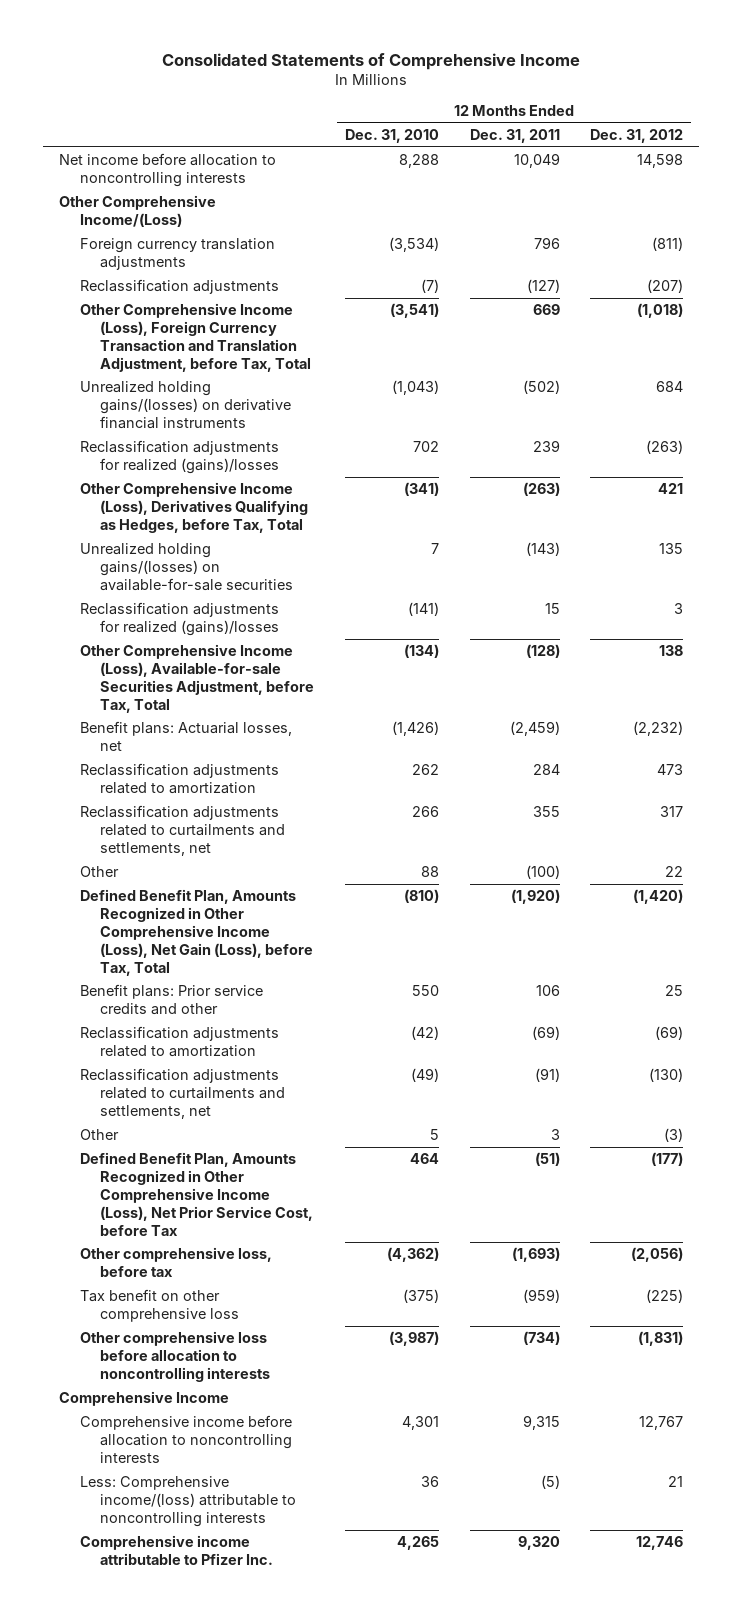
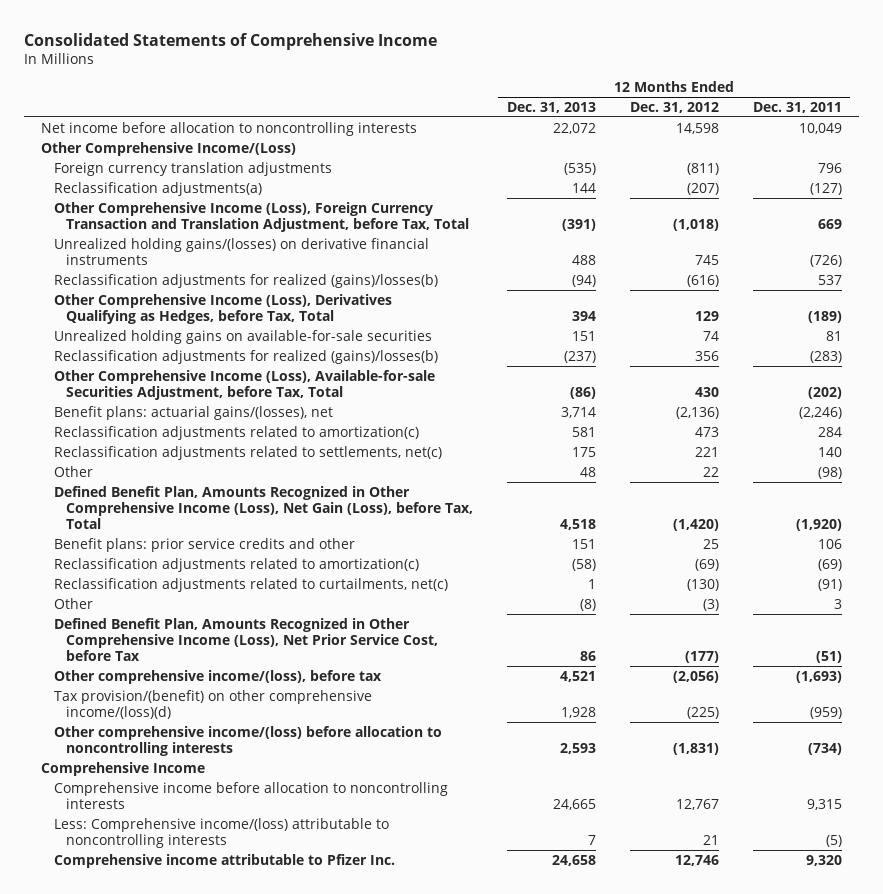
- | 12 Months Ended Dec. 31, 2010 | 12 Months Ended Dec. 31, 2011 | 12 Months Ended Dec. 31, 2012
+ | 12 Months Ended Dec. 31, 2013 | 12 Months Ended Dec. 31, 2012 | 12 Months Ended Dec. 31, 2011
- Reclassification adjustments | (7) | (127) | (207)
+ Reclassification adjustments(a) | 144 | (207) | (127)
- Unrealized holding gains/(losses) on derivative financial instruments | (1,043) | (502) | 684
- Reclassification adjustments for realized (gains)/losses | 702 | 239 | (263)
- Other Comprehensive Income (Loss), Derivatives Qualifying as Hedges, before Tax, Total | (341) | (263) | 421
- Unrealized holding gains/(losses) on available-for-sale securities | 7 | (143) | 135
- Reclassification adjustments for realized (gains)/losses | (141) | 15 | 3
- Other Comprehensive Income (Loss), Available-for-sale Securities Adjustment, before Tax, Total | (134) | (128) | 138
- Benefit plans: Actuarial losses, net | (1,426) | (2,459) | (2,232)
- Reclassification adjustments related to amortization | 262 | 284 | 473
- Reclassification adjustments related to curtailments and settlements, net | 266 | 355 | 317
- Other | 88 | (100) | 22
+ Unrealized holding gains/(losses) on derivative financial instruments | 488 | 745 | (726)
+ Reclassification adjustments for realized (gains)/losses(b) | (94) | (616) | 537
+ Other Comprehensive Income (Loss), Derivatives Qualifying as Hedges, before Tax, Total | 394 | 129 | (189)
+ Unrealized holding gains on available-for-sale securities | 151 | 74 | 81
+ Reclassification adjustments for realized (gains)/losses(b) | (237) | 356 | (283)
+ Other Comprehensive Income (Loss), Available-for-sale Securities Adjustment, before Tax, Total | (86) | 430 | (202)
+ Benefit plans: actuarial gains/(losses), net | 3,714 | (2,136) | (2,246)
+ Reclassification adjustments related to amortization(c) | 581 | 473 | 284
+ Reclassification adjustments related to settlements, net(c) | 175 | 221 | 140
+ Other | 48 | 22 | (98)
- Benefit plans: Prior service credits and other | 550 | 106 | 25
- Reclassification adjustments related to amortization | (42) | (69) | (69)
- Reclassification adjustments related to curtailments and settlements, net | (49) | (91) | (130)
+ Benefit plans: prior service credits and other | 151 | 25 | 106
+ Reclassification adjustments related to amortization(c) | (58) | (69) | (69)
+ Reclassification adjustments related to curtailments, net(c) | 1 | (130) | (91)
- Other comprehensive loss, before tax | (4,362) | (1,693) | (2,056)
- Tax benefit on other comprehensive loss | (375) | (959) | (225)
- Other comprehensive loss before allocation to noncontrolling interests | (3,987) | (734) | (1,831)
+ Other comprehensive income/(loss), before tax | 4,521 | (2,056) | (1,693)
+ Tax provision/(benefit) on other comprehensive income/(loss)(d) | 1,928 | (225) | (959)
+ Other comprehensive income/(loss) before allocation to noncontrolling interests | 2,593 | (1,831) | (734)

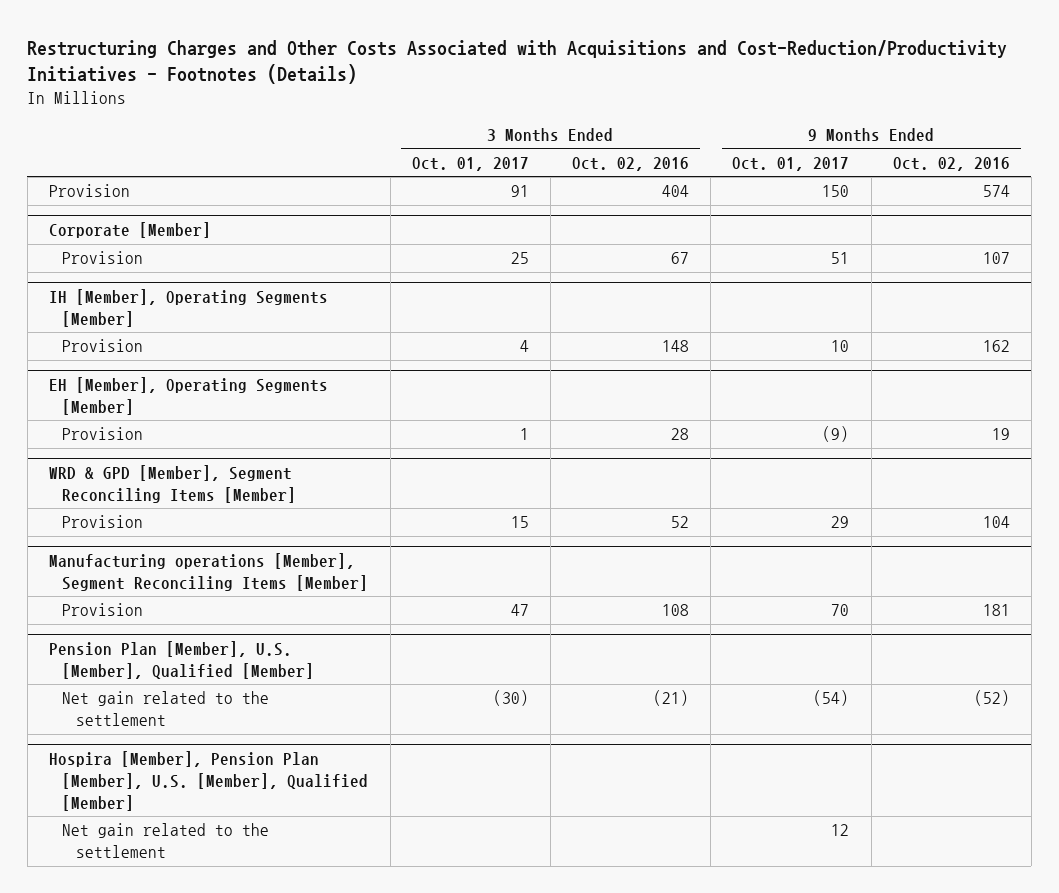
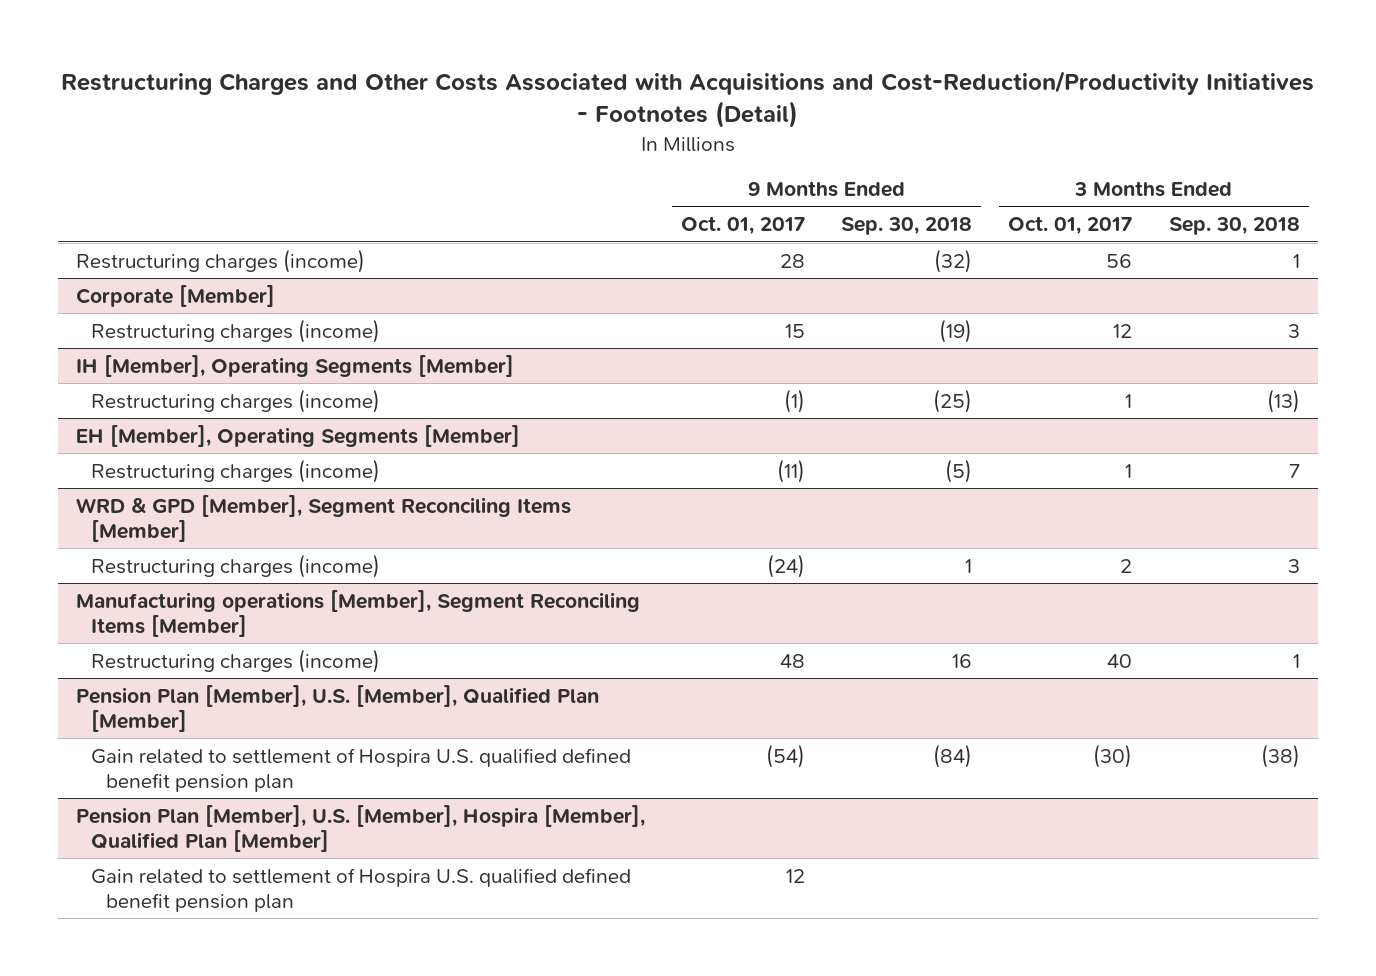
- Restructuring Charges and Other Costs Associated with Acquisitions and Cost-Reduction/Productivity Initiatives - Footnotes (Details)
+ Restructuring Charges and Other Costs Associated with Acquisitions and Cost-Reduction/Productivity Initiatives - Footnotes (Detail)
- | 3 Months Ended Oct. 01, 2017 | 3 Months Ended Oct. 02, 2016 | 9 Months Ended Oct. 01, 2017 | 9 Months Ended Oct. 02, 2016
+ | 9 Months Ended Oct. 01, 2017 | 9 Months Ended Sep. 30, 2018 | 3 Months Ended Oct. 01, 2017 | 3 Months Ended Sep. 30, 2018
- Provision | 91 | 404 | 150 | 574
+ Restructuring charges (income) | 28 | (32) | 56 | 1
@ Corporate [Member]
- Provision | 25 | 67 | 51 | 107
+ Restructuring charges (income) | 15 | (19) | 12 | 3
@ IH [Member], Operating Segments [Member]
- Provision | 4 | 148 | 10 | 162
+ Restructuring charges (income) | (1) | (25) | 1 | (13)
@ EH [Member], Operating Segments [Member]
- Provision | 1 | 28 | (9) | 19
+ Restructuring charges (income) | (11) | (5) | 1 | 7
@ WRD & GPD [Member], Segment Reconciling Items [Member]
- Provision | 15 | 52 | 29 | 104
+ Restructuring charges (income) | (24) | 1 | 2 | 3
@ Manufacturing operations [Member], Segment Reconciling Items [Member]
- Provision | 47 | 108 | 70 | 181
- Pension Plan [Member], U.S. [Member], Qualified [Member]
- Net gain related to the settlement | (30) | (21) | (54) | (52)
- Hospira [Member], Pension Plan [Member], U.S. [Member], Qualified [Member]
- Net gain related to the settlement | | | 12 |
@ Manufacturing operations [Member], Segment Reconciling Items [Member]
+ Restructuring charges (income) | 48 | 16 | 40 | 1
+ Pension Plan [Member], U.S. [Member], Qualified Plan [Member]
+ Gain related to settlement of Hospira U.S. qualified defined benefit pension plan | (54) | (84) | (30) | (38)
+ Pension Plan [Member], U.S. [Member], Hospira [Member], Qualified Plan [Member]
+ Gain related to settlement of Hospira U.S. qualified defined benefit pension plan | 12 | | |

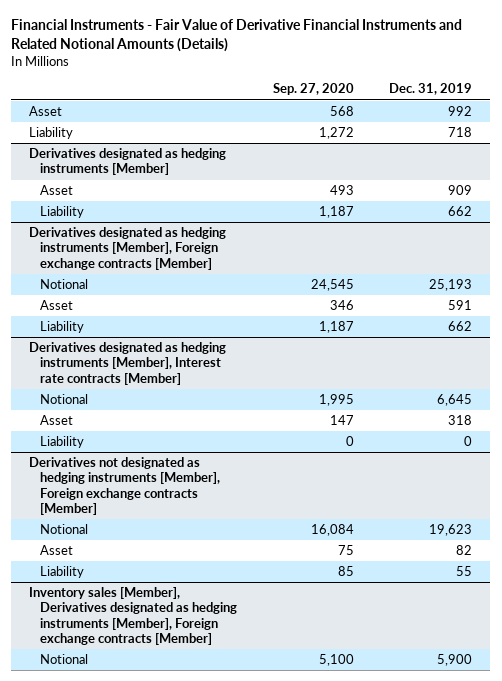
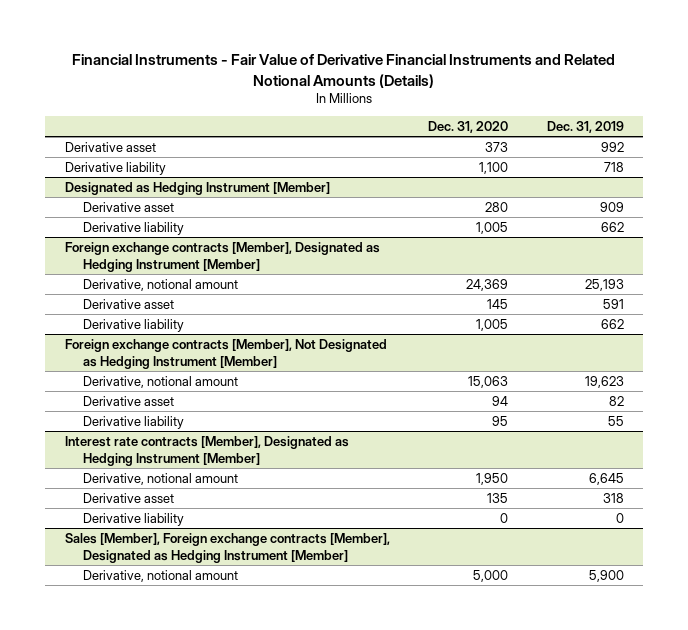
- | Sep. 27, 2020 | Dec. 31, 2019
+ | Dec. 31, 2020 | Dec. 31, 2019
- Asset | 568 | 992
- Liability | 1,272 | 718
- Derivatives designated as hedging instruments [Member]
- Asset | 493 | 909
- Liability | 1,187 | 662
- Derivatives designated as hedging instruments [Member], Foreign exchange contracts [Member]
- Notional | 24,545 | 25,193
- Asset | 346 | 591
- Liability | 1,187 | 662
- Derivatives designated as hedging instruments [Member], Interest rate contracts [Member]
- Notional | 1,995 | 6,645
- Asset | 147 | 318
- Liability | 0 | 0
- Derivatives not designated as hedging instruments [Member], Foreign exchange contracts [Member]
- Notional | 16,084 | 19,623
- Asset | 75 | 82
- Liability | 85 | 55
- Inventory sales [Member], Derivatives designated as hedging instruments [Member], Foreign exchange contracts [Member]
- Notional | 5,100 | 5,900
+ Derivative asset | 373 | 992
+ Derivative liability | 1,100 | 718
+ Designated as Hedging Instrument [Member]
+ Derivative asset | 280 | 909
+ Derivative liability | 1,005 | 662
+ Foreign exchange contracts [Member], Designated as Hedging Instrument [Member]
+ Derivative, notional amount | 24,369 | 25,193
+ Derivative asset | 145 | 591
+ Derivative liability | 1,005 | 662
+ Foreign exchange contracts [Member], Not Designated as Hedging Instrument [Member]
+ Derivative, notional amount | 15,063 | 19,623
+ Derivative asset | 94 | 82
+ Derivative liability | 95 | 55
+ Interest rate contracts [Member], Designated as Hedging Instrument [Member]
+ Derivative, notional amount | 1,950 | 6,645
+ Derivative asset | 135 | 318
+ Derivative liability | 0 | 0
+ Sales [Member], Foreign exchange contracts [Member], Designated as Hedging Instrument [Member]
+ Derivative, notional amount | 5,000 | 5,900

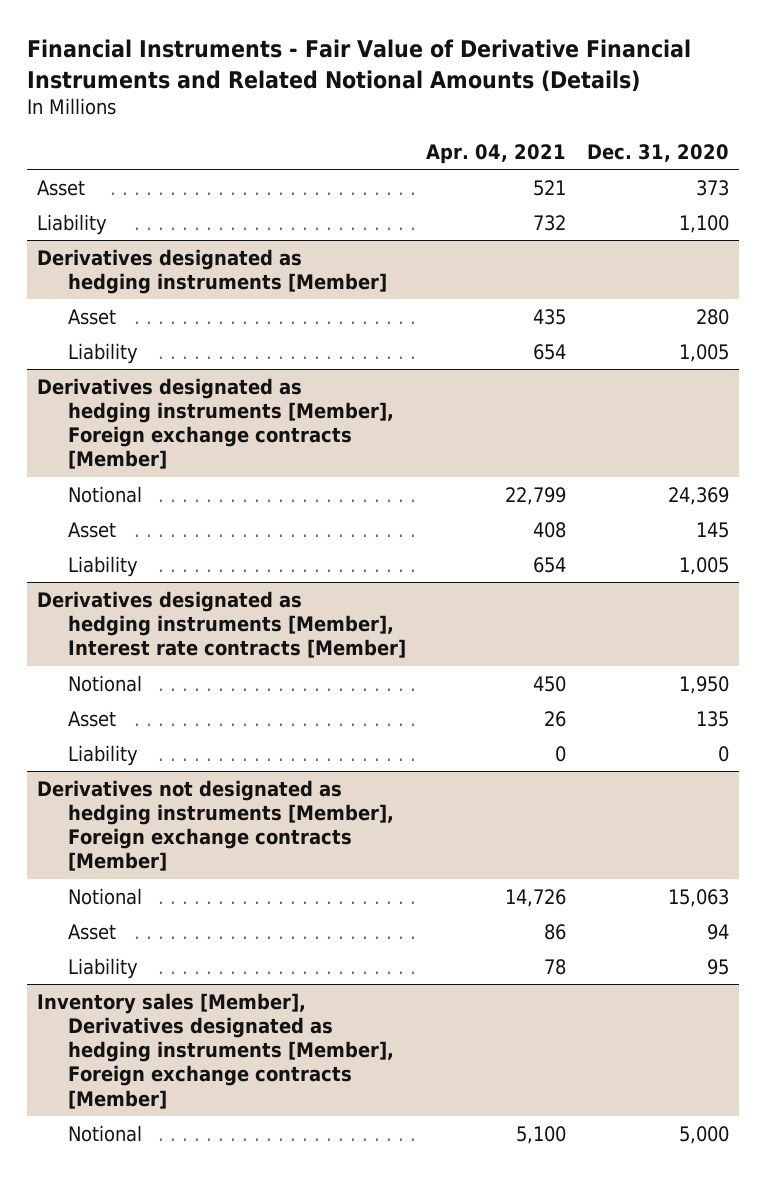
- | Dec. 31, 2020 | Dec. 31, 2019
+ | Apr. 04, 2021 | Dec. 31, 2020
- Derivative asset | 373 | 992
- Derivative liability | 1,100 | 718
- Designated as Hedging Instrument [Member]
- Derivative asset | 280 | 909
- Derivative liability | 1,005 | 662
- Foreign exchange contracts [Member], Designated as Hedging Instrument [Member]
- Derivative, notional amount | 24,369 | 25,193
- Derivative asset | 145 | 591
- Derivative liability | 1,005 | 662
- Foreign exchange contracts [Member], Not Designated as Hedging Instrument [Member]
- Derivative, notional amount | 15,063 | 19,623
- Derivative asset | 94 | 82
- Derivative liability | 95 | 55
- Interest rate contracts [Member], Designated as Hedging Instrument [Member]
- Derivative, notional amount | 1,950 | 6,645
- Derivative asset | 135 | 318
- Derivative liability | 0 | 0
- Sales [Member], Foreign exchange contracts [Member], Designated as Hedging Instrument [Member]
- Derivative, notional amount | 5,000 | 5,900
+ Asset | 521 | 373
+ Liability | 732 | 1,100
+ Derivatives designated as hedging instruments [Member]
+ Asset | 435 | 280
+ Liability | 654 | 1,005
+ Derivatives designated as hedging instruments [Member], Foreign exchange contracts [Member]
+ Notional | 22,799 | 24,369
+ Asset | 408 | 145
+ Liability | 654 | 1,005
+ Derivatives designated as hedging instruments [Member], Interest rate contracts [Member]
+ Notional | 450 | 1,950
+ Asset | 26 | 135
+ Liability | 0 | 0
+ Derivatives not designated as hedging instruments [Member], Foreign exchange contracts [Member]
+ Notional | 14,726 | 15,063
+ Asset | 86 | 94
+ Liability | 78 | 95
+ Inventory sales [Member], Derivatives designated as hedging instruments [Member], Foreign exchange contracts [Member]
+ Notional | 5,100 | 5,000

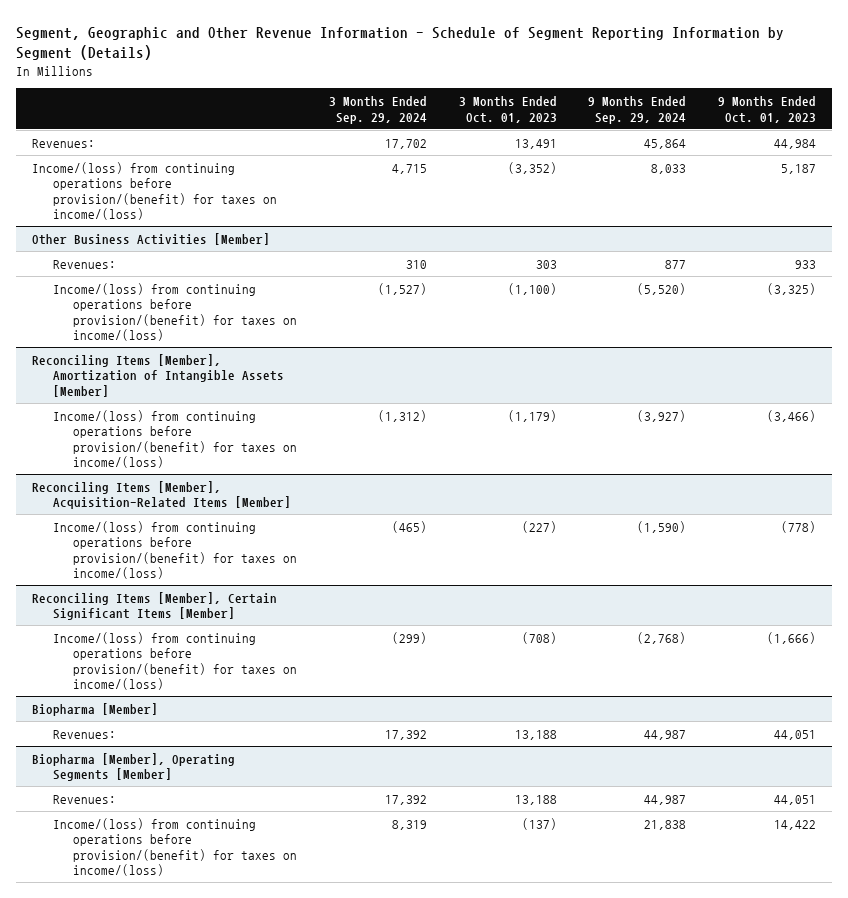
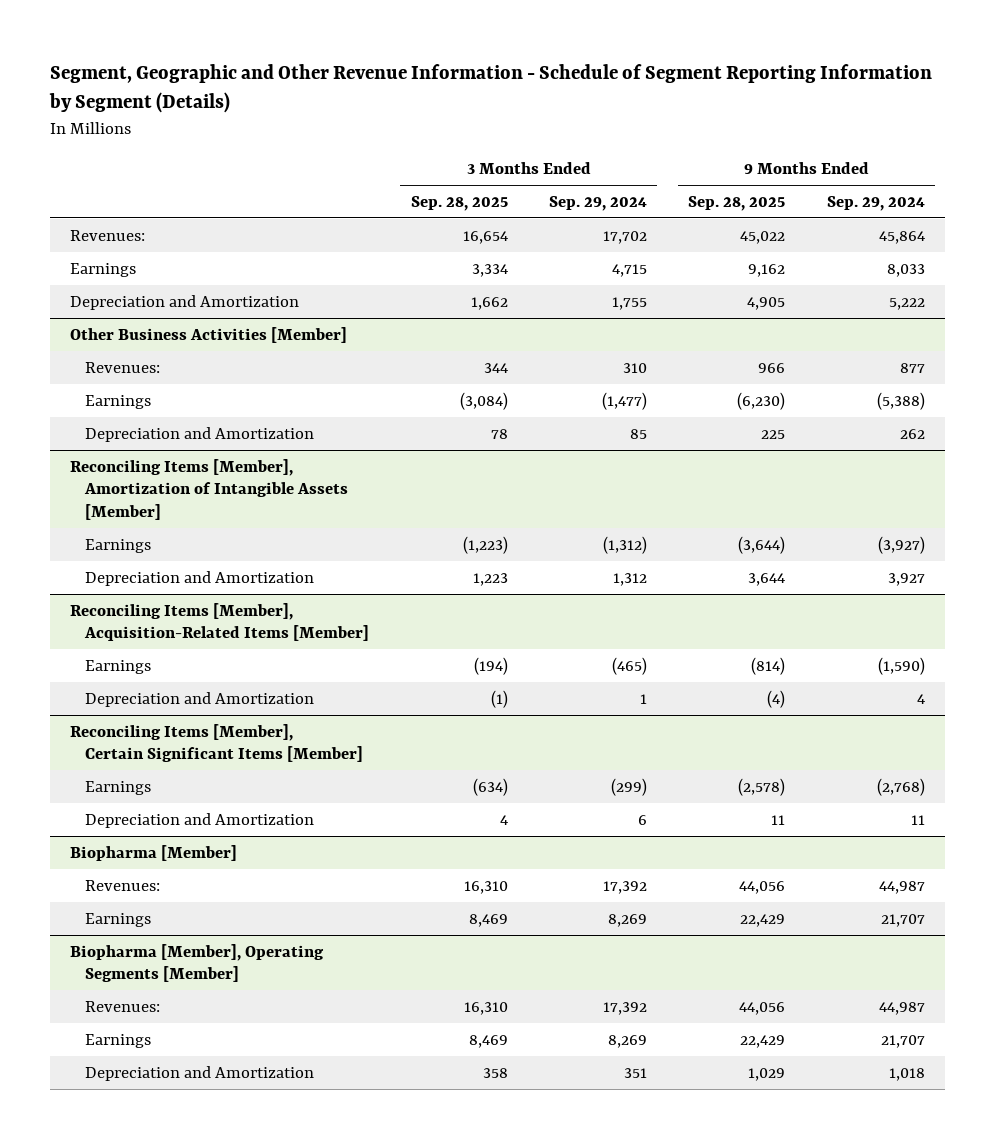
- | 3 Months Ended Sep. 29, 2024 | 3 Months Ended Oct. 01, 2023 | 9 Months Ended Sep. 29, 2024 | 9 Months Ended Oct. 01, 2023
+ | 3 Months Ended Sep. 28, 2025 | 3 Months Ended Sep. 29, 2024 | 9 Months Ended Sep. 28, 2025 | 9 Months Ended Sep. 29, 2024
- Income/(loss) from continuing operations before provision/(benefit) for taxes on income/(loss) | 4,715 | (3,352) | 8,033 | 5,187
+ Earnings | 3,334 | 4,715 | 9,162 | 8,033
+ Depreciation and Amortization | 1,662 | 1,755 | 4,905 | 5,222
@ Other Business Activities [Member]
- Income/(loss) from continuing operations before provision/(benefit) for taxes on income/(loss) | (1,527) | (1,100) | (5,520) | (3,325)
+ Earnings | (3,084) | (1,477) | (6,230) | (5,388)
+ Depreciation and Amortization | 78 | 85 | 225 | 262
@ Reconciling Items [Member], Amortization of Intangible Assets [Member]
- Income/(loss) from continuing operations before provision/(benefit) for taxes on income/(loss) | (1,312) | (1,179) | (3,927) | (3,466)
+ Earnings | (1,223) | (1,312) | (3,644) | (3,927)
+ Depreciation and Amortization | 1,223 | 1,312 | 3,644 | 3,927
@ Reconciling Items [Member], Acquisition-Related Items [Member]
- Income/(loss) from continuing operations before provision/(benefit) for taxes on income/(loss) | (465) | (227) | (1,590) | (778)
+ Earnings | (194) | (465) | (814) | (1,590)
+ Depreciation and Amortization | (1) | 1 | (4) | 4
@ Reconciling Items [Member], Certain Significant Items [Member]
- Income/(loss) from continuing operations before provision/(benefit) for taxes on income/(loss) | (299) | (708) | (2,768) | (1,666)
+ Earnings | (634) | (299) | (2,578) | (2,768)
+ Depreciation and Amortization | 4 | 6 | 11 | 11
@ Biopharma [Member]
+ Earnings | 8,469 | 8,269 | 22,429 | 21,707
@ Biopharma [Member], Operating Segments [Member]
- Income/(loss) from continuing operations before provision/(benefit) for taxes on income/(loss) | 8,319 | (137) | 21,838 | 14,422
+ Earnings | 8,469 | 8,269 | 22,429 | 21,707
+ Depreciation and Amortization | 358 | 351 | 1,029 | 1,018

